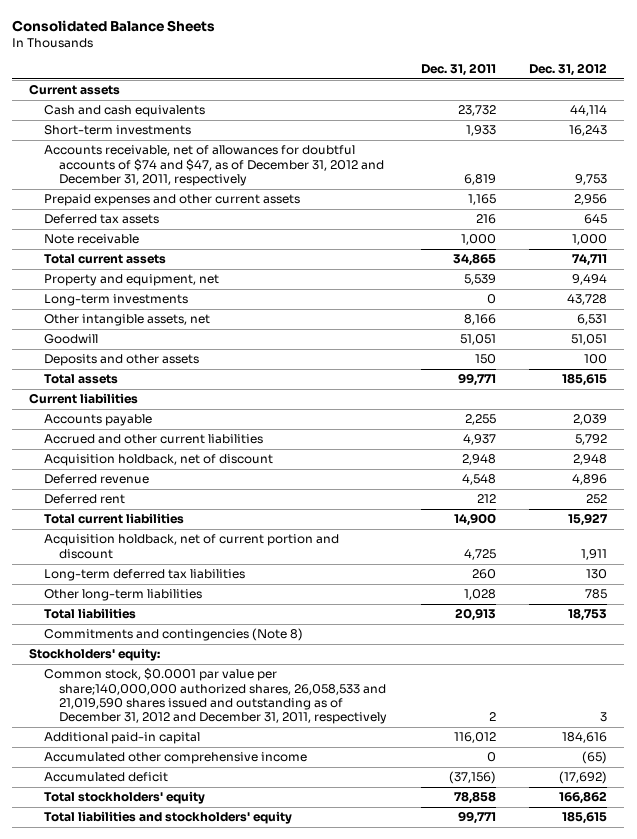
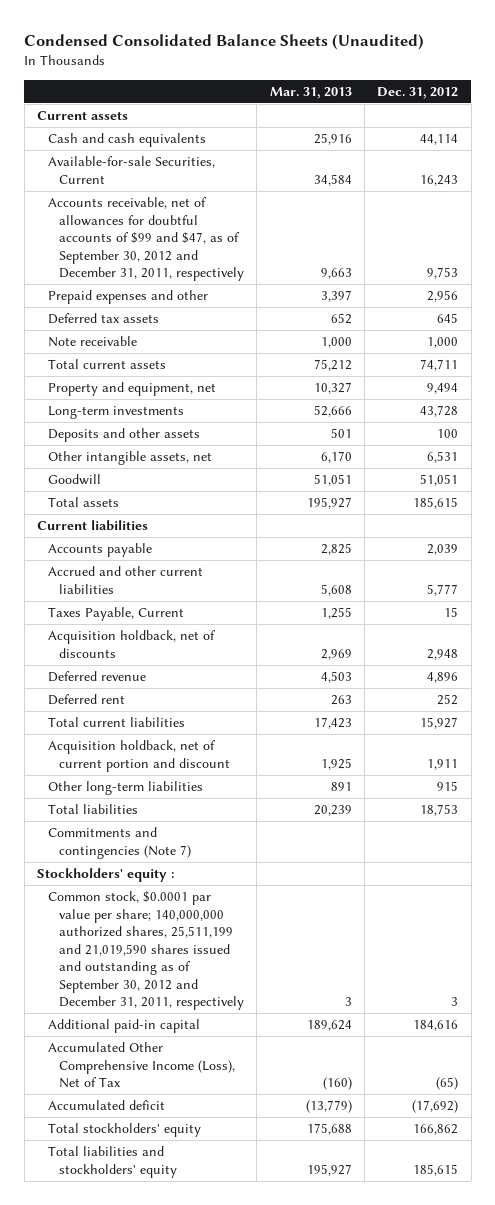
- Consolidated Balance Sheets
+ Condensed Consolidated Balance Sheets (Unaudited)
- | Dec. 31, 2011 | Dec. 31, 2012
+ | Mar. 31, 2013 | Dec. 31, 2012
- Short-term investments | 1,933 | 16,243
- Accounts receivable, net of allowances for doubtful accounts of $74 and $47, as of December 31, 2012 and December 31, 2011, respectively | 6,819 | 9,753
- Prepaid expenses and other current assets | 1,165 | 2,956
+ Available-for-sale Securities, Current | 34,584 | 16,243
+ Accounts receivable, net of allowances for doubtful accounts of $99 and $47, as of September 30, 2012 and December 31, 2011, respectively | 9,663 | 9,753
+ Prepaid expenses and other | 3,397 | 2,956
moved up: Deposits and other assets | 501 | 100
- Accrued and other current liabilities | 4,937 | 5,792
- Acquisition holdback, net of discount | 2,948 | 2,948
+ Accrued and other current liabilities | 5,608 | 5,777
+ Taxes Payable, Current | 1,255 | 15
+ Acquisition holdback, net of discounts | 2,969 | 2,948
- Long-term deferred tax liabilities | 260 | 130
- Other long-term liabilities | 1,028 | 785
+ Other long-term liabilities | 891 | 915
- Commitments and contingencies (Note 8)
- Stockholders' equity:
- Common stock, $0.0001 par value per share;140,000,000 authorized shares, 26,058,533 and 21,019,590 shares issued and outstanding as of December 31, 2012 and December 31, 2011, respectively | 2 | 3
+ Commitments and contingencies (Note 7)
+ Stockholders' equity :
+ Common stock, $0.0001 par value per share; 140,000,000 authorized shares, 25,511,199 and 21,019,590 shares issued and outstanding as of September 30, 2012 and December 31, 2011, respectively | 3 | 3
- Accumulated other comprehensive income | 0 | (65)
+ Accumulated Other Comprehensive Income (Loss), Net of Tax | (160) | (65)

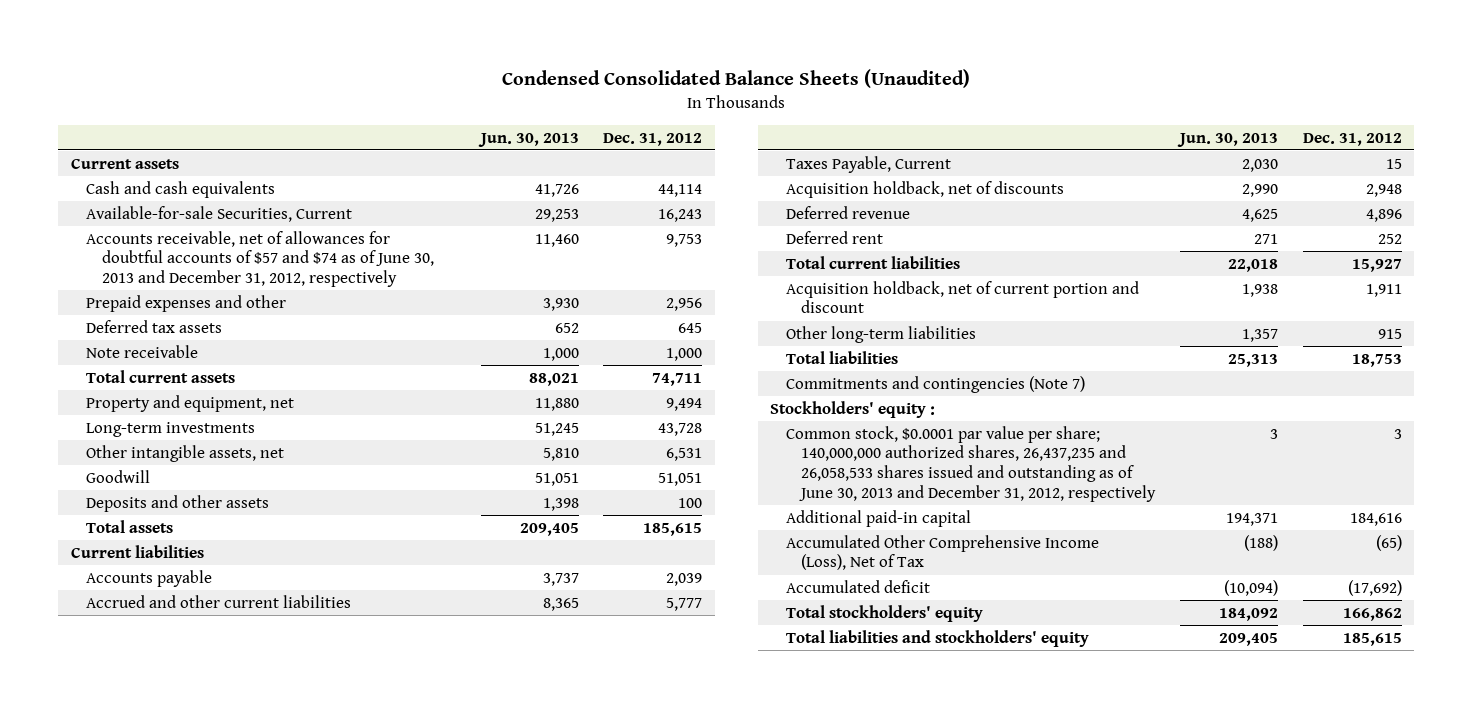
- | Mar. 31, 2013 | Dec. 31, 2012
+ | Jun. 30, 2013 | Dec. 31, 2012
- Accounts receivable, net of allowances for doubtful accounts of $99 and $47, as of September 30, 2012 and December 31, 2011, respectively | 9,663 | 9,753
+ Accounts receivable, net of allowances for doubtful accounts of $57 and $74 as of June 30, 2013 and December 31, 2012, respectively | 11,460 | 9,753
moved down: Deposits and other assets | 1,398 | 100
- Common stock, $0.0001 par value per share; 140,000,000 authorized shares, 25,511,199 and 21,019,590 shares issued and outstanding as of September 30, 2012 and December 31, 2011, respectively | 3 | 3
+ Common stock, $0.0001 par value per share; 140,000,000 authorized shares, 26,437,235 and 26,058,533 shares issued and outstanding as of June 30, 2013 and December 31, 2012, respectively | 3 | 3

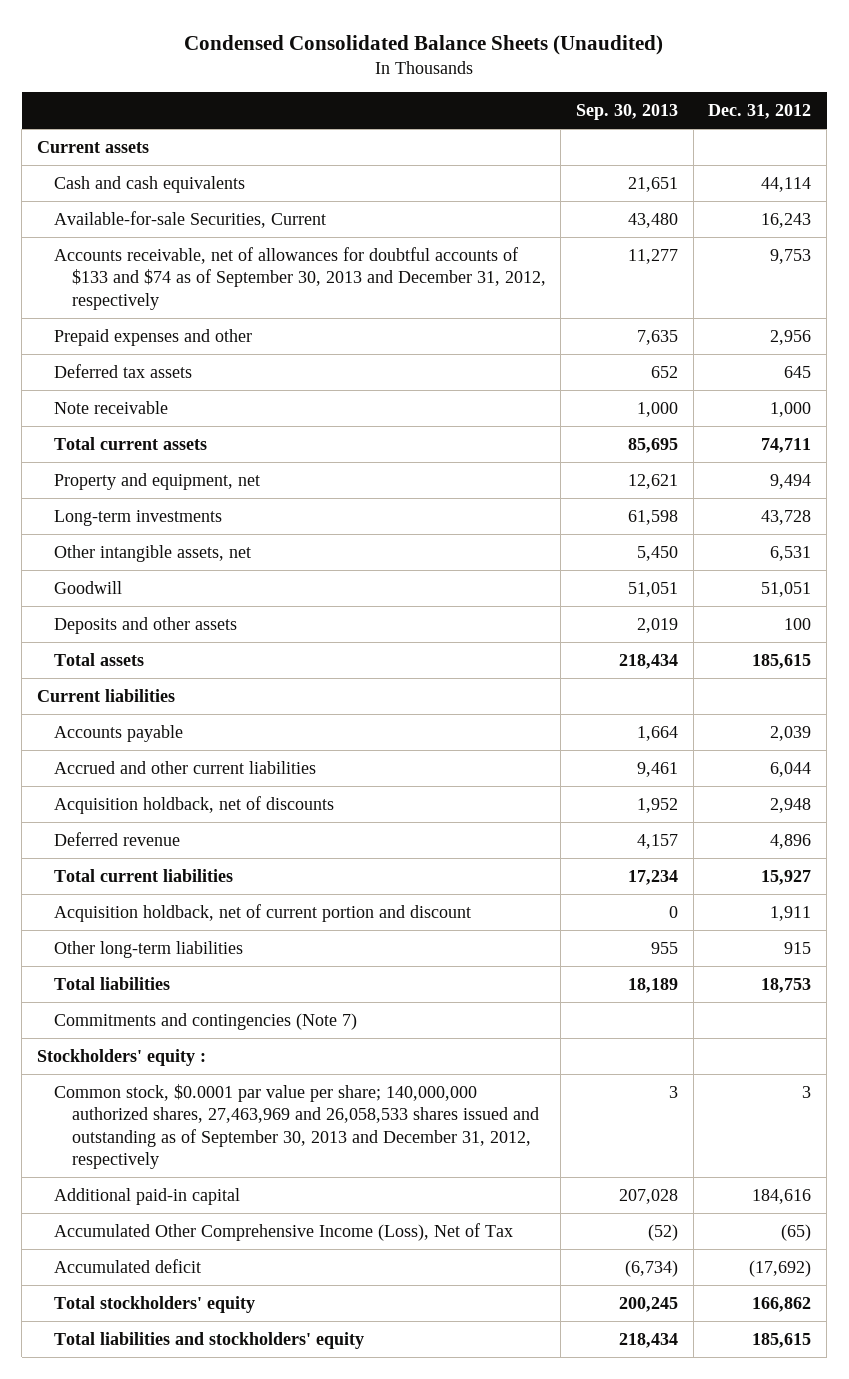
- | Jun. 30, 2013 | Dec. 31, 2012
+ | Sep. 30, 2013 | Dec. 31, 2012
- Accounts receivable, net of allowances for doubtful accounts of $57 and $74 as of June 30, 2013 and December 31, 2012, respectively | 11,460 | 9,753
+ Accounts receivable, net of allowances for doubtful accounts of $133 and $74 as of September 30, 2013 and December 31, 2012, respectively | 11,277 | 9,753
- Accrued and other current liabilities | 8,365 | 5,777
- Taxes Payable, Current | 2,030 | 15
+ Accrued and other current liabilities | 9,461 | 6,044
- Deferred rent | 271 | 252
- Common stock, $0.0001 par value per share; 140,000,000 authorized shares, 26,437,235 and 26,058,533 shares issued and outstanding as of June 30, 2013 and December 31, 2012, respectively | 3 | 3
+ Common stock, $0.0001 par value per share; 140,000,000 authorized shares, 27,463,969 and 26,058,533 shares issued and outstanding as of September 30, 2013 and December 31, 2012, respectively | 3 | 3

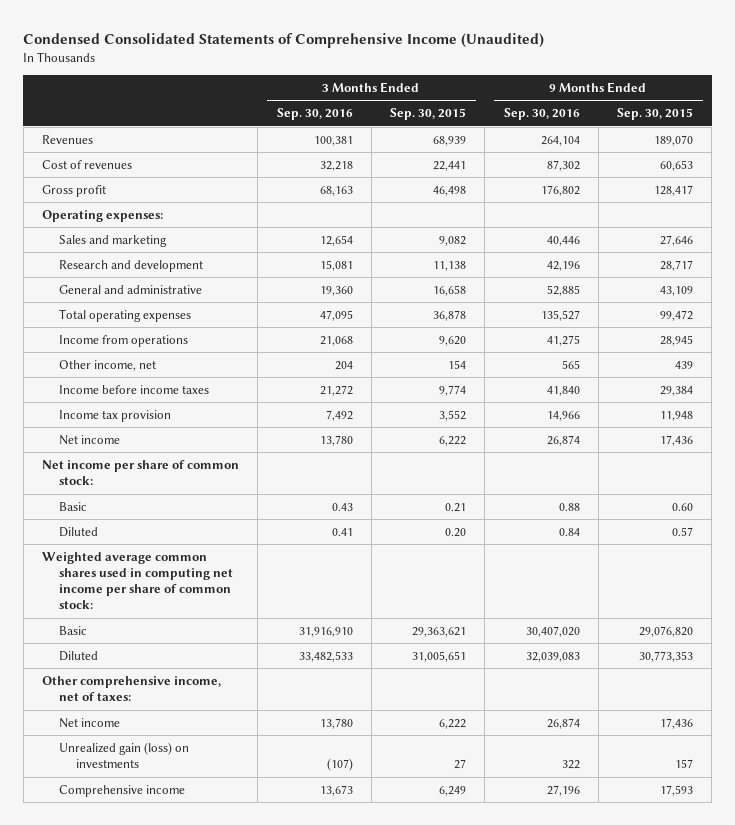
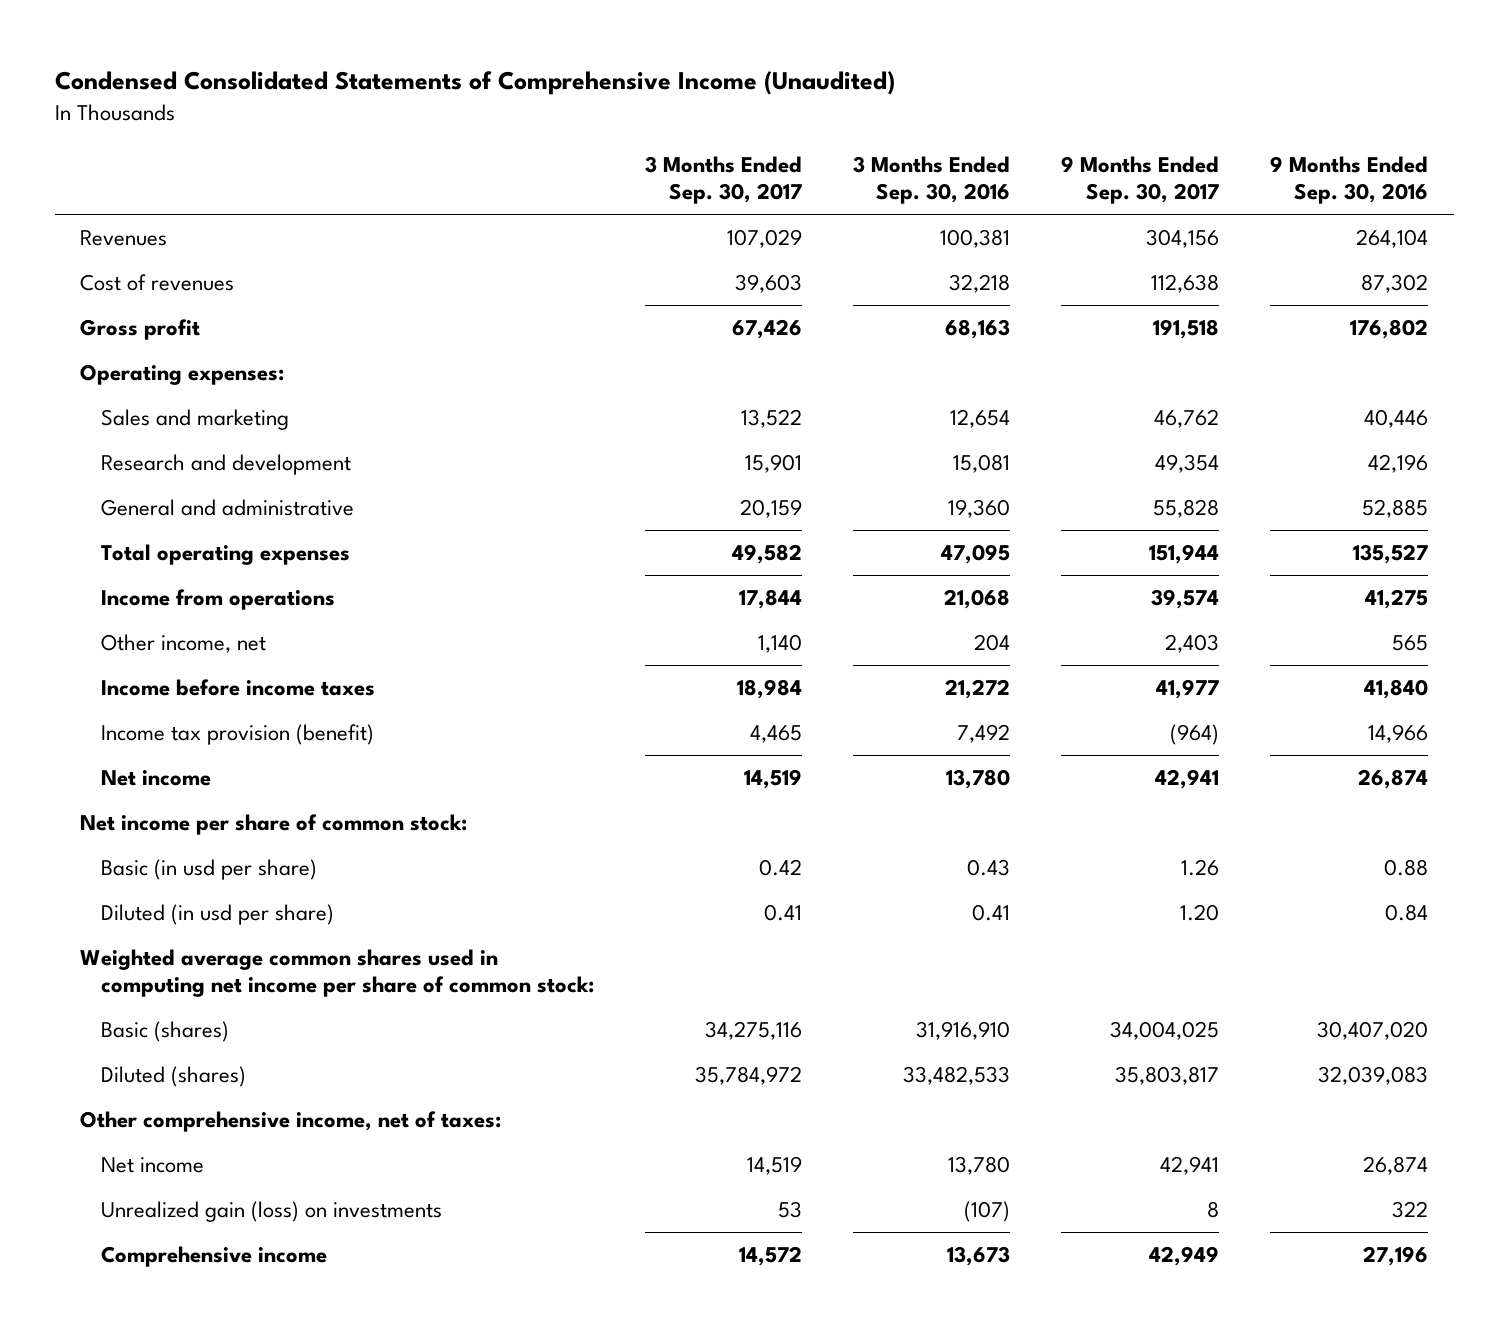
- | 3 Months Ended Sep. 30, 2016 | 3 Months Ended Sep. 30, 2015 | 9 Months Ended Sep. 30, 2016 | 9 Months Ended Sep. 30, 2015
+ | 3 Months Ended Sep. 30, 2017 | 3 Months Ended Sep. 30, 2016 | 9 Months Ended Sep. 30, 2017 | 9 Months Ended Sep. 30, 2016
- Income tax provision | 7,492 | 3,552 | 14,966 | 11,948
+ Income tax provision (benefit) | 4,465 | 7,492 | (964) | 14,966
- Basic | 0.43 | 0.21 | 0.88 | 0.60
- Diluted | 0.41 | 0.20 | 0.84 | 0.57
+ Basic (in usd per share) | 0.42 | 0.43 | 1.26 | 0.88
+ Diluted (in usd per share) | 0.41 | 0.41 | 1.20 | 0.84
- Basic | 31,916,910 | 29,363,621 | 30,407,020 | 29,076,820
- Diluted | 33,482,533 | 31,005,651 | 32,039,083 | 30,773,353
+ Basic (shares) | 34,275,116 | 31,916,910 | 34,004,025 | 30,407,020
+ Diluted (shares) | 35,784,972 | 33,482,533 | 35,803,817 | 32,039,083

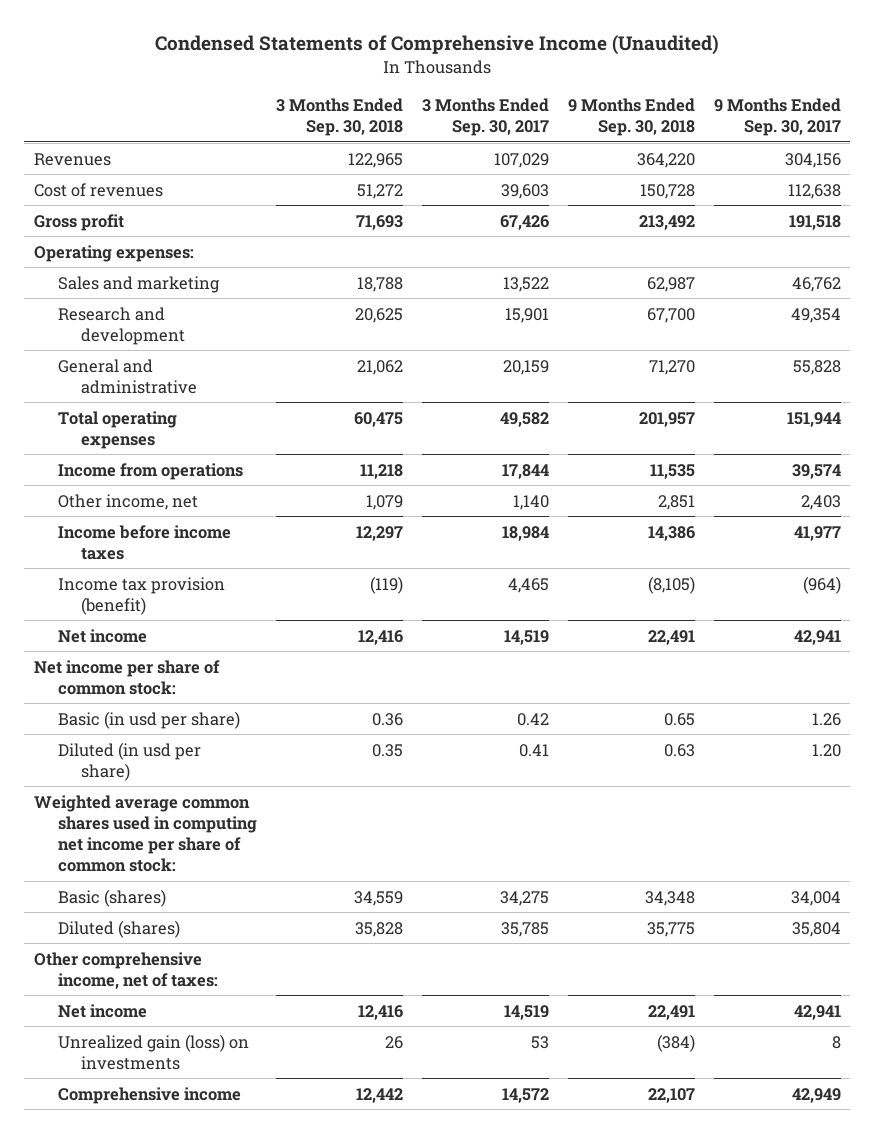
- Condensed Consolidated Statements of Comprehensive Income (Unaudited)
+ Condensed Statements of Comprehensive Income (Unaudited)
- | 3 Months Ended Sep. 30, 2017 | 3 Months Ended Sep. 30, 2016 | 9 Months Ended Sep. 30, 2017 | 9 Months Ended Sep. 30, 2016
+ | 3 Months Ended Sep. 30, 2018 | 3 Months Ended Sep. 30, 2017 | 9 Months Ended Sep. 30, 2018 | 9 Months Ended Sep. 30, 2017
- Basic (shares) | 34,275,116 | 31,916,910 | 34,004,025 | 30,407,020
- Diluted (shares) | 35,784,972 | 33,482,533 | 35,803,817 | 32,039,083
+ Basic (shares) | 34,559 | 34,275 | 34,348 | 34,004
+ Diluted (shares) | 35,828 | 35,785 | 35,775 | 35,804

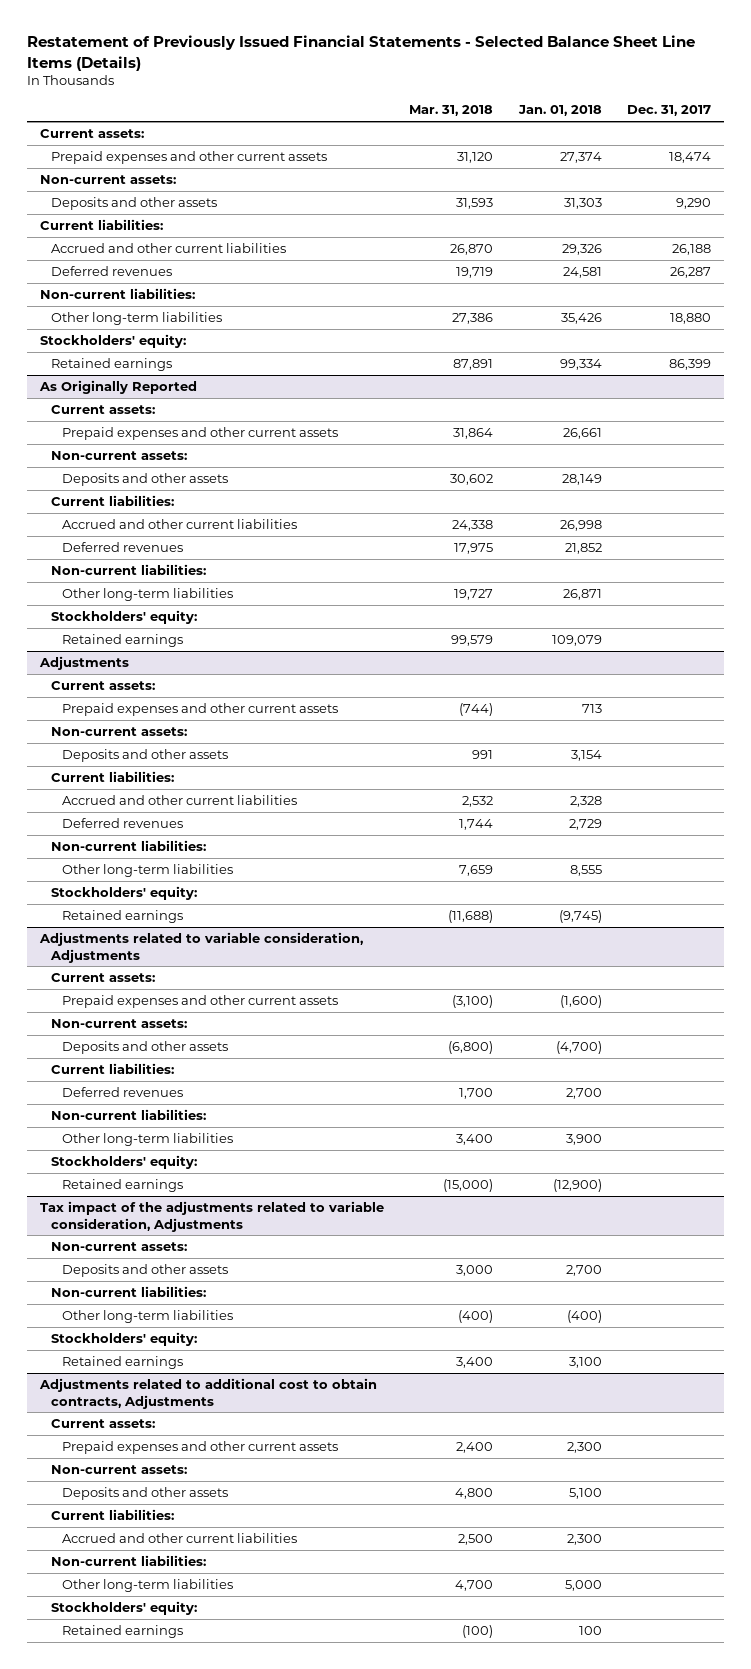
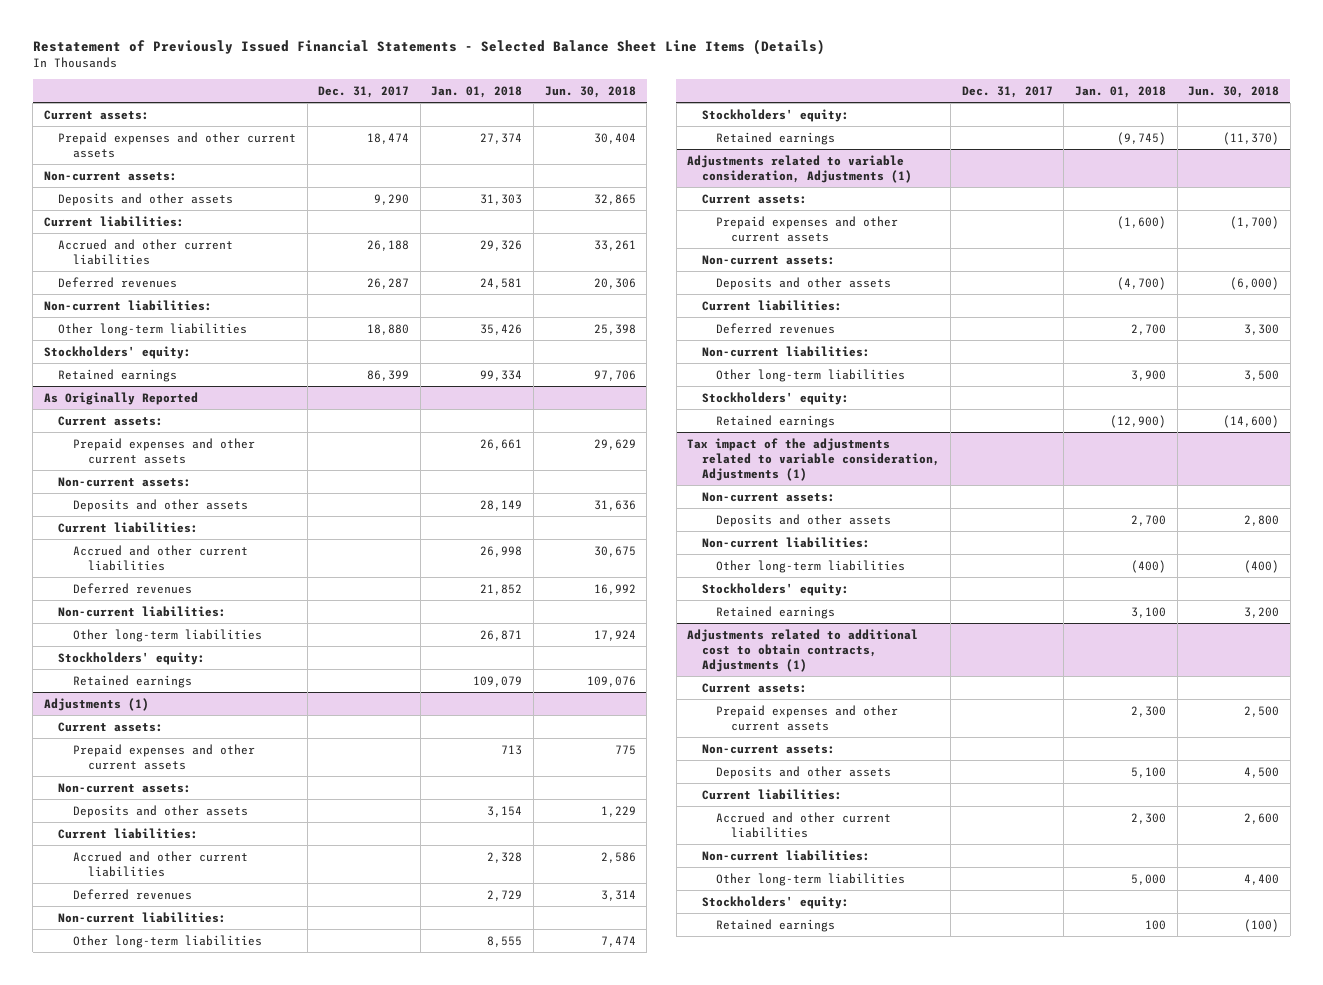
- | Mar. 31, 2018 | Jan. 01, 2018 | Dec. 31, 2017
+ | Dec. 31, 2017 | Jan. 01, 2018 | Jun. 30, 2018
- Adjustments
+ Adjustments (1)
- Adjustments related to variable consideration, Adjustments
+ Adjustments related to variable consideration, Adjustments (1)
- Tax impact of the adjustments related to variable consideration, Adjustments
+ Tax impact of the adjustments related to variable consideration, Adjustments (1)
- Adjustments related to additional cost to obtain contracts, Adjustments
+ Adjustments related to additional cost to obtain contracts, Adjustments (1)

